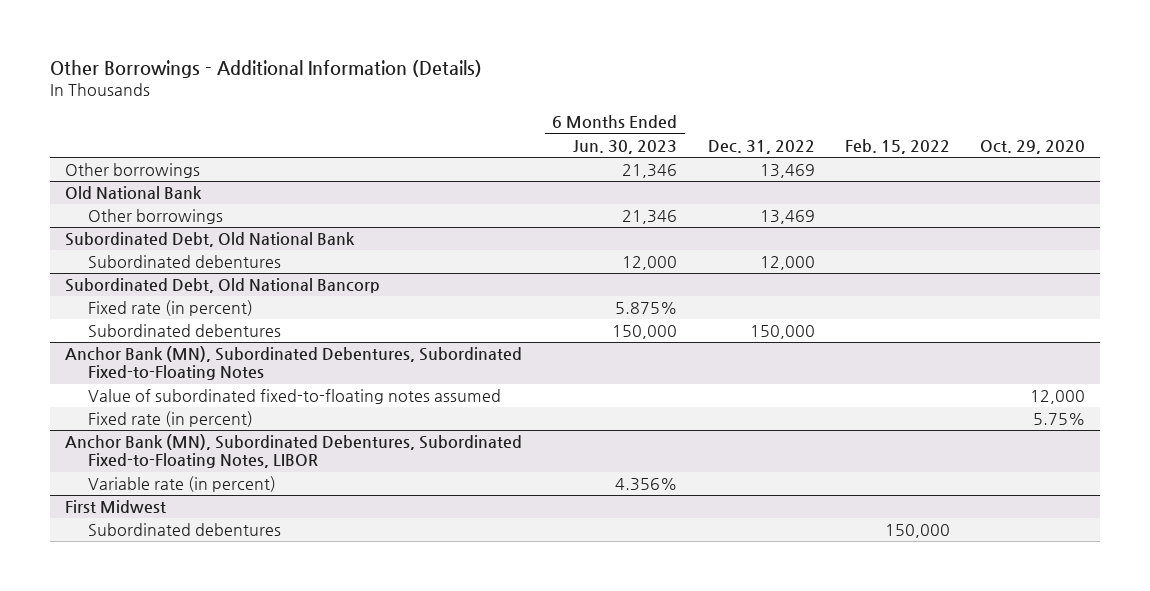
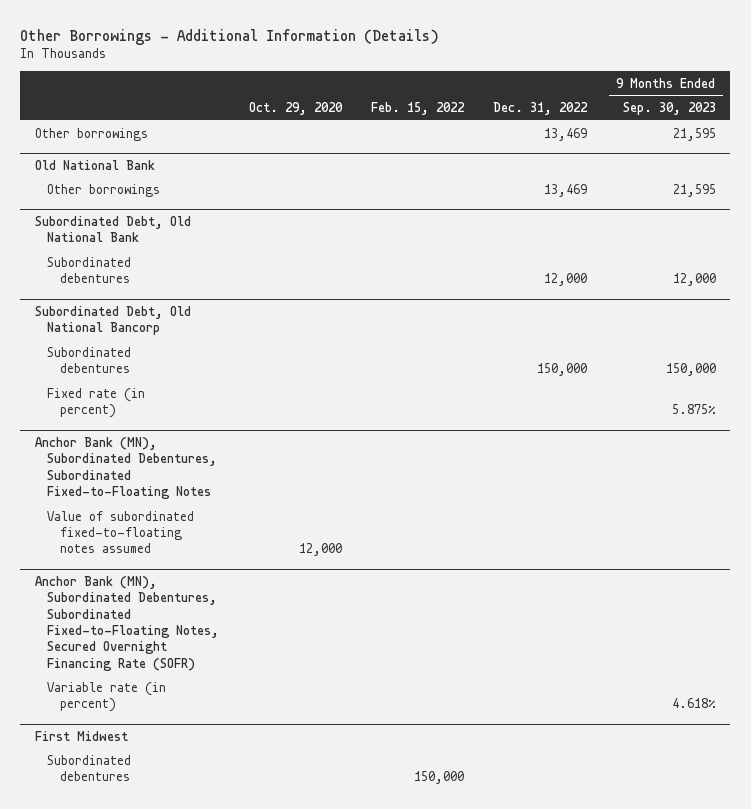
- | 6 Months Ended Jun. 30, 2023 | Dec. 31, 2022 | Feb. 15, 2022 | Oct. 29, 2020
+ | Oct. 29, 2020 | Feb. 15, 2022 | Dec. 31, 2022 | 9 Months Ended Sep. 30, 2023
@ Subordinated Debt, Old National Bancorp
moved down: Fixed rate (in percent) | | | | 5.875%
@ Anchor Bank (MN), Subordinated Debentures, Subordinated Fixed-to-Floating Notes
- Fixed rate (in percent) | | | | 5.75%
- Anchor Bank (MN), Subordinated Debentures, Subordinated Fixed-to-Floating Notes, LIBOR
+ Anchor Bank (MN), Subordinated Debentures, Subordinated Fixed-to-Floating Notes, Secured Overnight Financing Rate (SOFR)

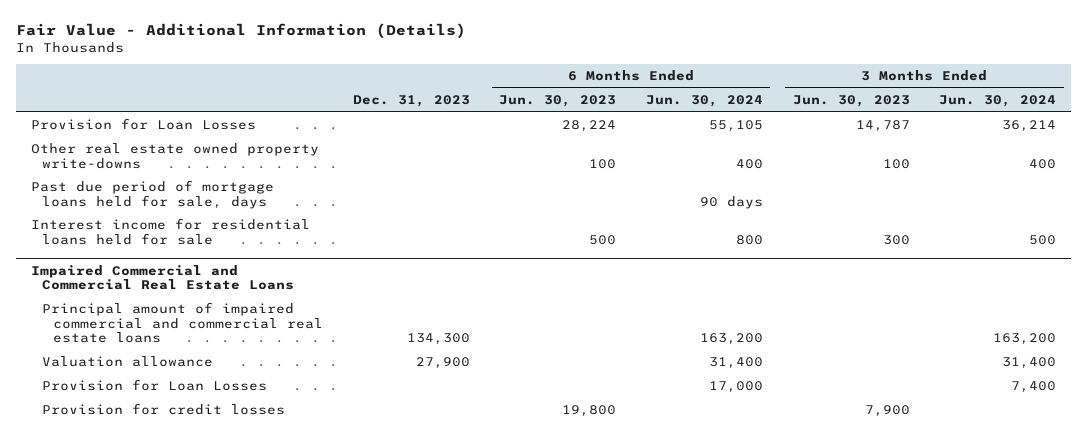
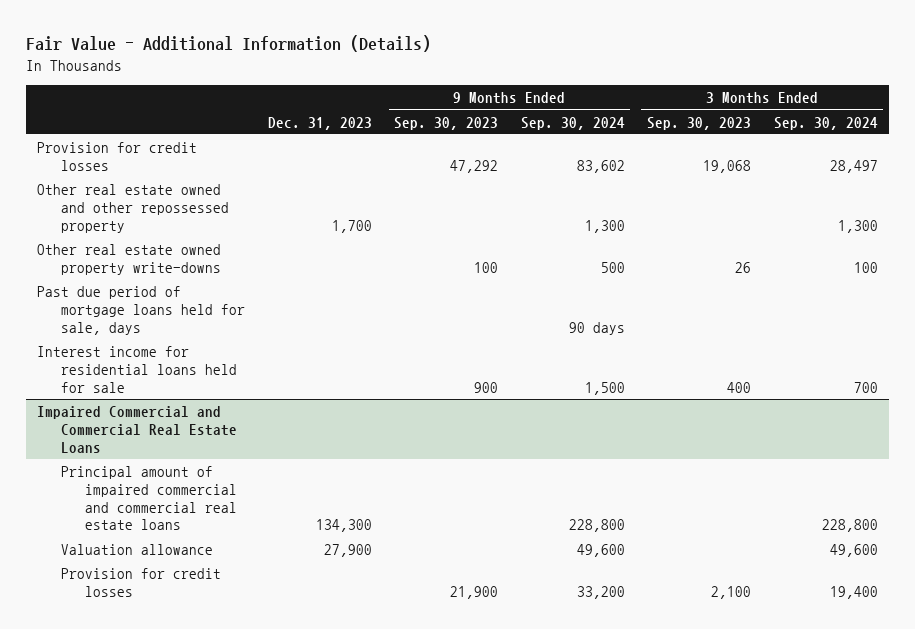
- | Dec. 31, 2023 | 6 Months Ended Jun. 30, 2023 | 6 Months Ended Jun. 30, 2024 | 3 Months Ended Jun. 30, 2023 | 3 Months Ended Jun. 30, 2024
+ | Dec. 31, 2023 | 9 Months Ended Sep. 30, 2023 | 9 Months Ended Sep. 30, 2024 | 3 Months Ended Sep. 30, 2023 | 3 Months Ended Sep. 30, 2024
- Provision for Loan Losses | | 28,224 | 55,105 | 14,787 | 36,214
+ Provision for credit losses | | 47,292 | 83,602 | 19,068 | 28,497
+ Other real estate owned and other repossessed property | 1,700 | | 1,300 | | 1,300
@ Impaired Commercial and Commercial Real Estate Loans
- Provision for Loan Losses | | | 17,000 | | 7,400

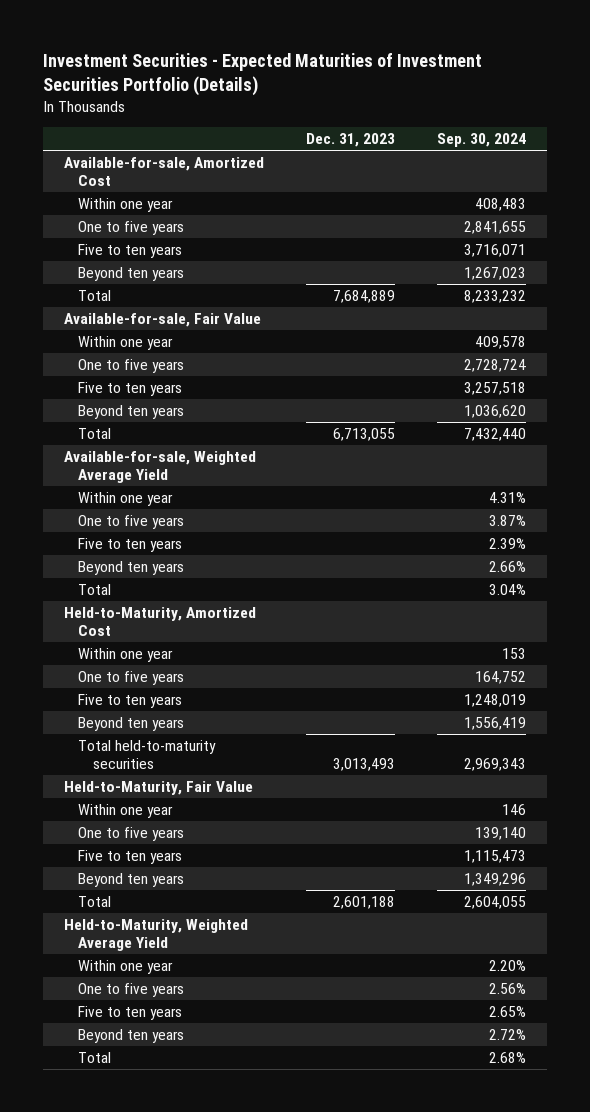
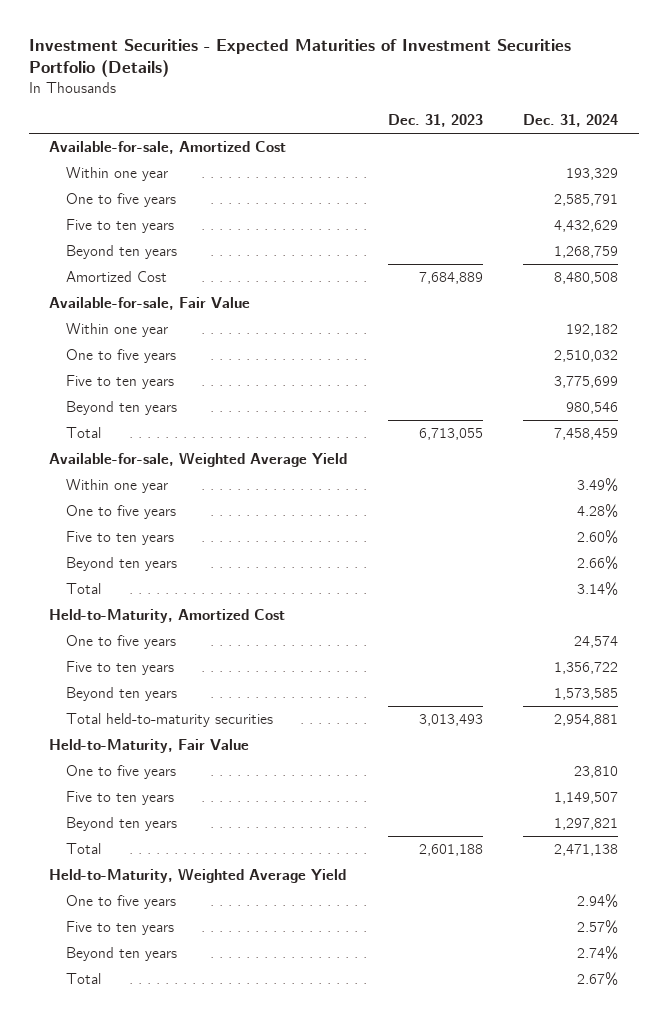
- | Dec. 31, 2023 | Sep. 30, 2024
+ | Dec. 31, 2023 | Dec. 31, 2024
- Total | 7,684,889 | 8,233,232
+ Amortized Cost | 7,684,889 | 8,480,508
- Within one year | | 153
- Within one year | | 146
- Within one year | | 2.20%

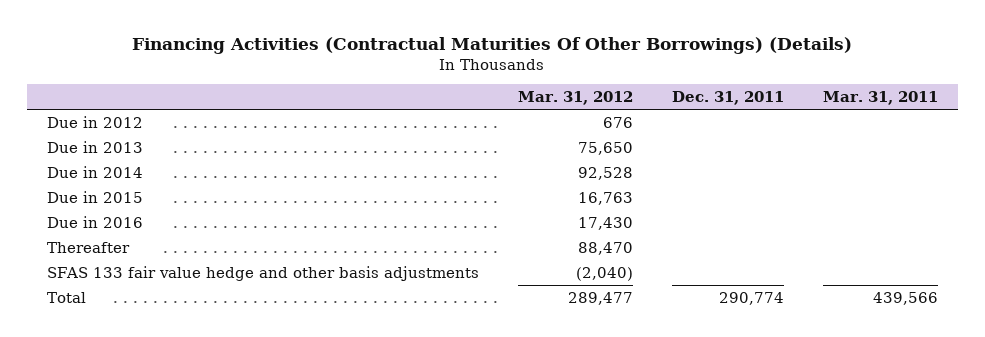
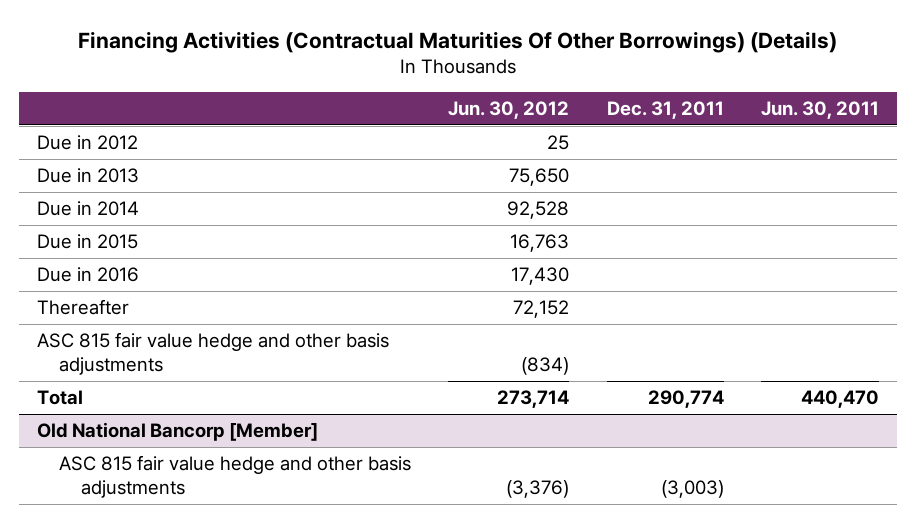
- | Mar. 31, 2012 | Dec. 31, 2011 | Mar. 31, 2011
+ | Jun. 30, 2012 | Dec. 31, 2011 | Jun. 30, 2011
- SFAS 133 fair value hedge and other basis adjustments | (2,040) | |
+ ASC 815 fair value hedge and other basis adjustments | (834) | |
+ Old National Bancorp [Member]
+ ASC 815 fair value hedge and other basis adjustments | (3,376) | (3,003) |

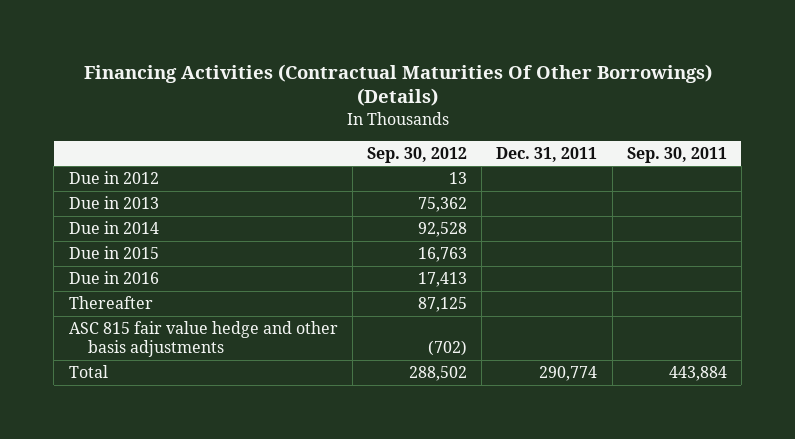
- | Jun. 30, 2012 | Dec. 31, 2011 | Jun. 30, 2011
+ | Sep. 30, 2012 | Dec. 31, 2011 | Sep. 30, 2011
- Old National Bancorp [Member]
- ASC 815 fair value hedge and other basis adjustments | (3,376) | (3,003) |

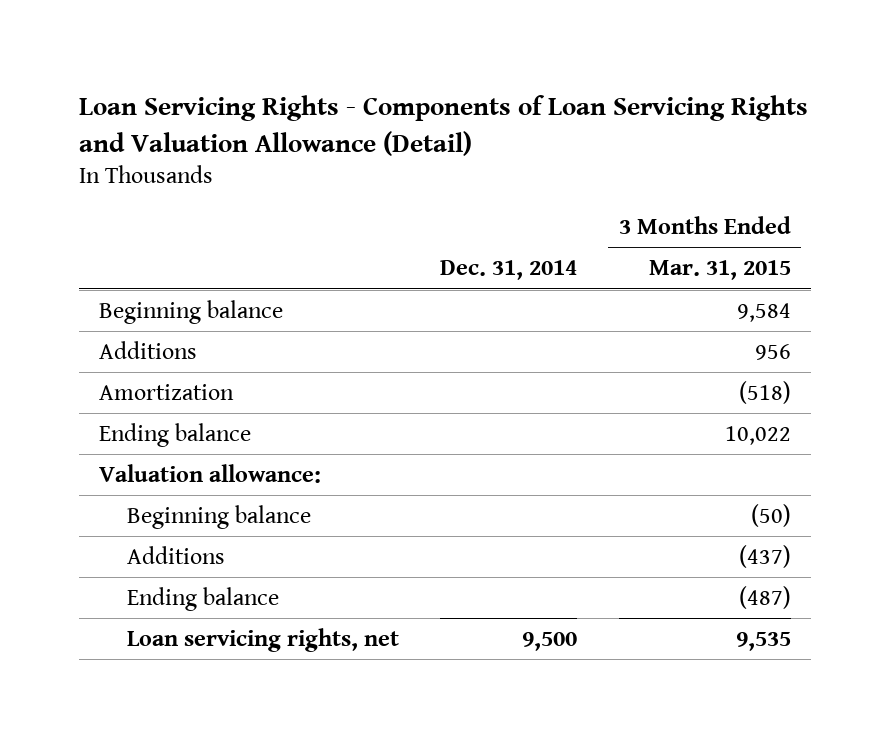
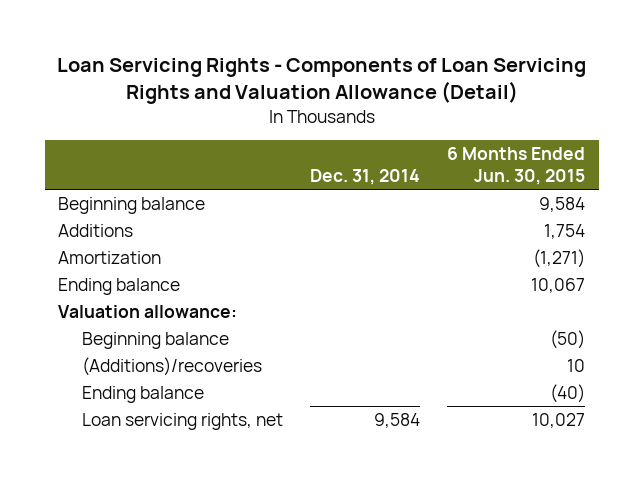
- | Dec. 31, 2014 | 3 Months Ended Mar. 31, 2015
+ | Dec. 31, 2014 | 6 Months Ended Jun. 30, 2015
- Additions | | (437)
+ (Additions)/recoveries | | 10
- Loan servicing rights, net | 9,500 | 9,535
+ Loan servicing rights, net | 9,584 | 10,027

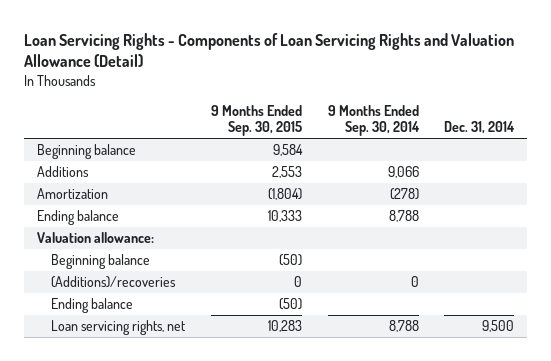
- | Dec. 31, 2014 | 6 Months Ended Jun. 30, 2015
+ | 9 Months Ended Sep. 30, 2015 | 9 Months Ended Sep. 30, 2014 | Dec. 31, 2014
- Loan servicing rights, net | 9,584 | 10,027
+ Loan servicing rights, net | 10,283 | 8,788 | 9,500

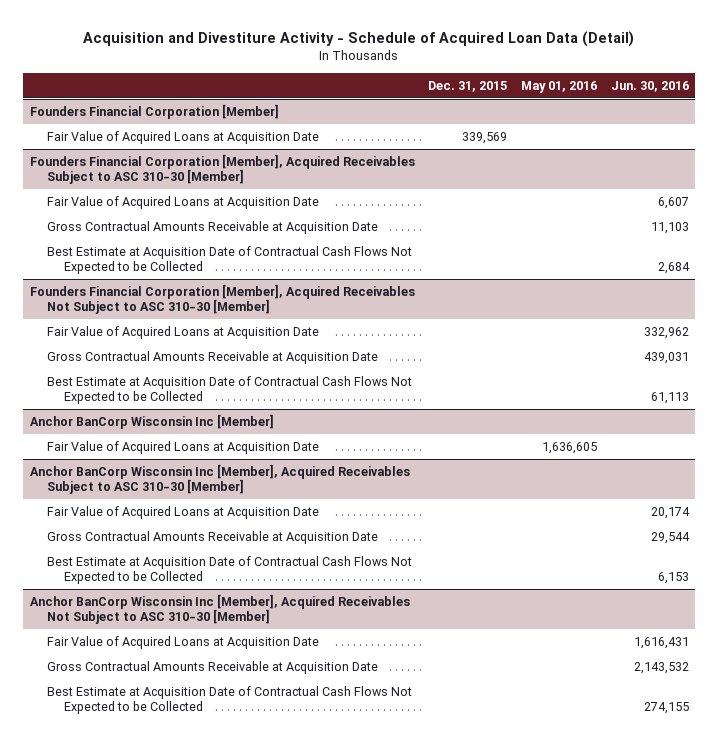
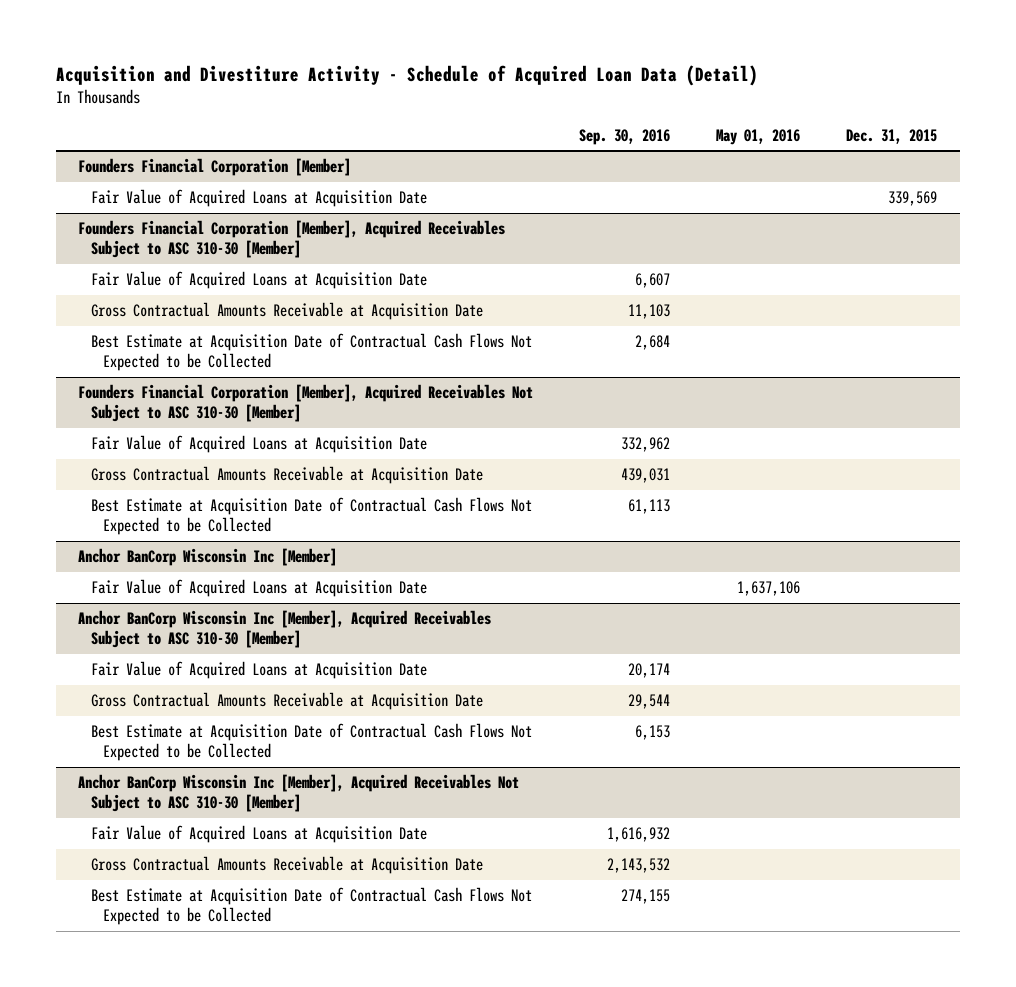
- | Dec. 31, 2015 | May 01, 2016 | Jun. 30, 2016
+ | Sep. 30, 2016 | May 01, 2016 | Dec. 31, 2015
@ Anchor BanCorp Wisconsin Inc [Member]
- Fair Value of Acquired Loans at Acquisition Date | | 1,636,605 |
+ Fair Value of Acquired Loans at Acquisition Date | | 1,637,106 |

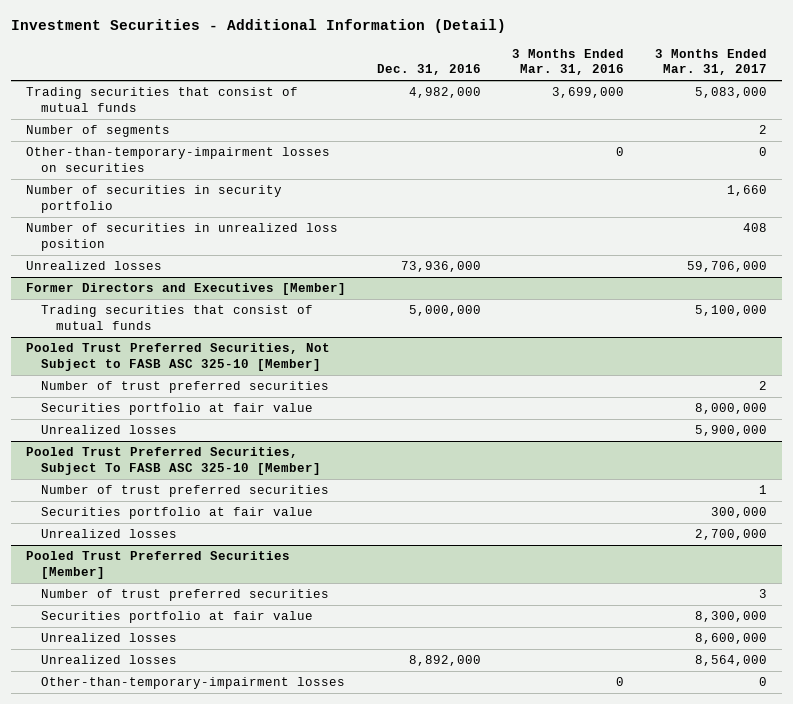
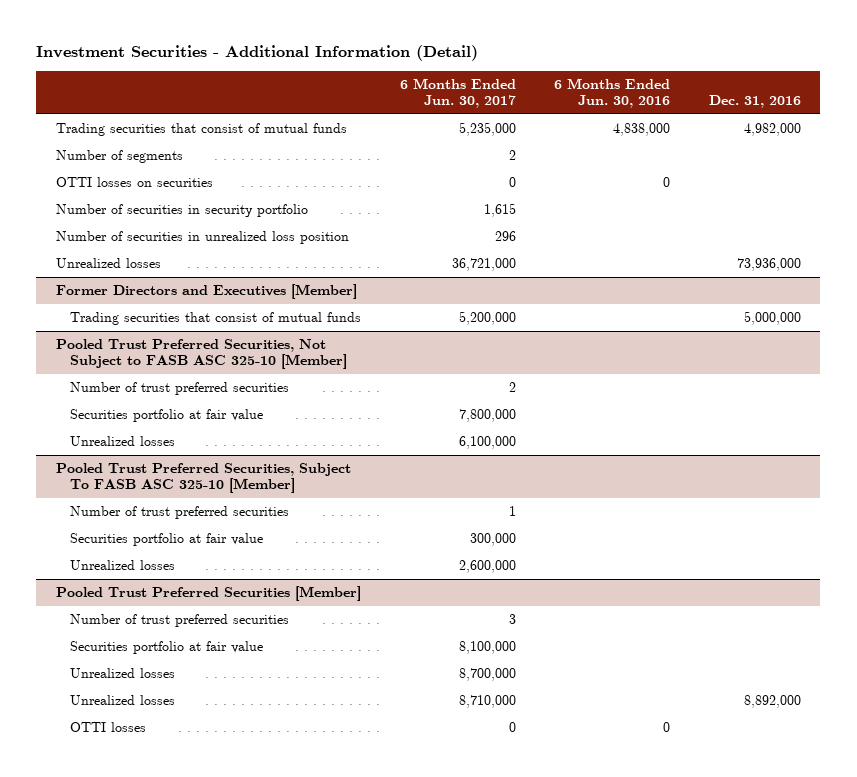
- | Dec. 31, 2016 | 3 Months Ended Mar. 31, 2016 | 3 Months Ended Mar. 31, 2017
+ | 6 Months Ended Jun. 30, 2017 | 6 Months Ended Jun. 30, 2016 | Dec. 31, 2016
- Other-than-temporary-impairment losses on securities | | 0 | 0
+ OTTI losses on securities | 0 | 0 |
@ Pooled Trust Preferred Securities [Member]
- Other-than-temporary-impairment losses | | 0 | 0
+ OTTI losses | 0 | 0 |

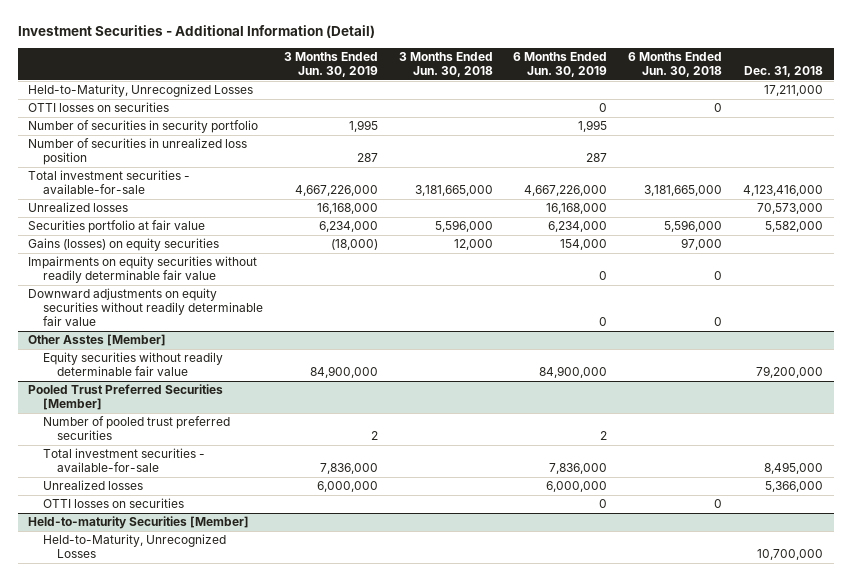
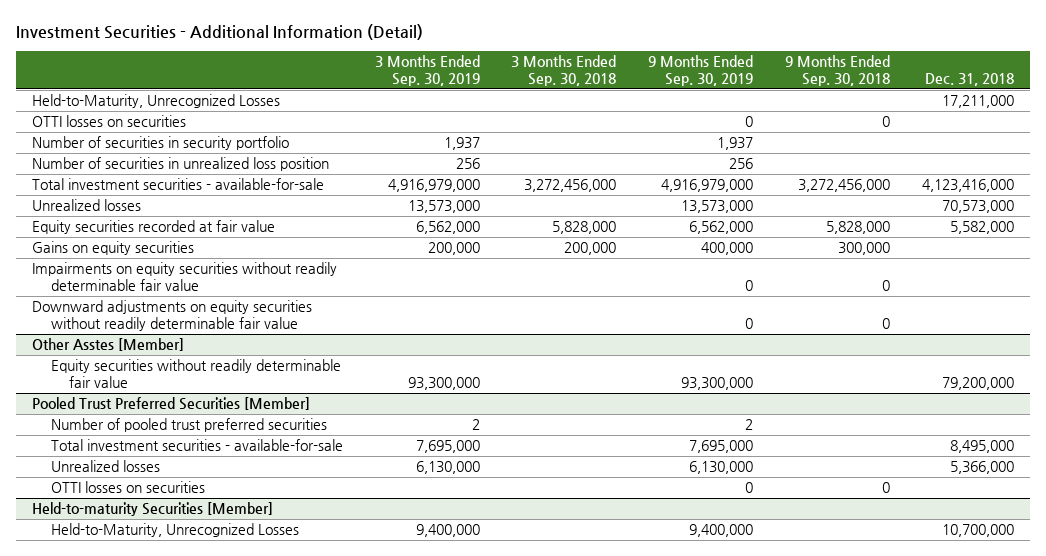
- | 3 Months Ended Jun. 30, 2019 | 3 Months Ended Jun. 30, 2018 | 6 Months Ended Jun. 30, 2019 | 6 Months Ended Jun. 30, 2018 | Dec. 31, 2018
+ | 3 Months Ended Sep. 30, 2019 | 3 Months Ended Sep. 30, 2018 | 9 Months Ended Sep. 30, 2019 | 9 Months Ended Sep. 30, 2018 | Dec. 31, 2018
- Securities portfolio at fair value | 6,234,000 | 5,596,000 | 6,234,000 | 5,596,000 | 5,582,000
- Gains (losses) on equity securities | (18,000) | 12,000 | 154,000 | 97,000 |
+ Equity securities recorded at fair value | 6,562,000 | 5,828,000 | 6,562,000 | 5,828,000 | 5,582,000
+ Gains on equity securities | 200,000 | 200,000 | 400,000 | 300,000 |

